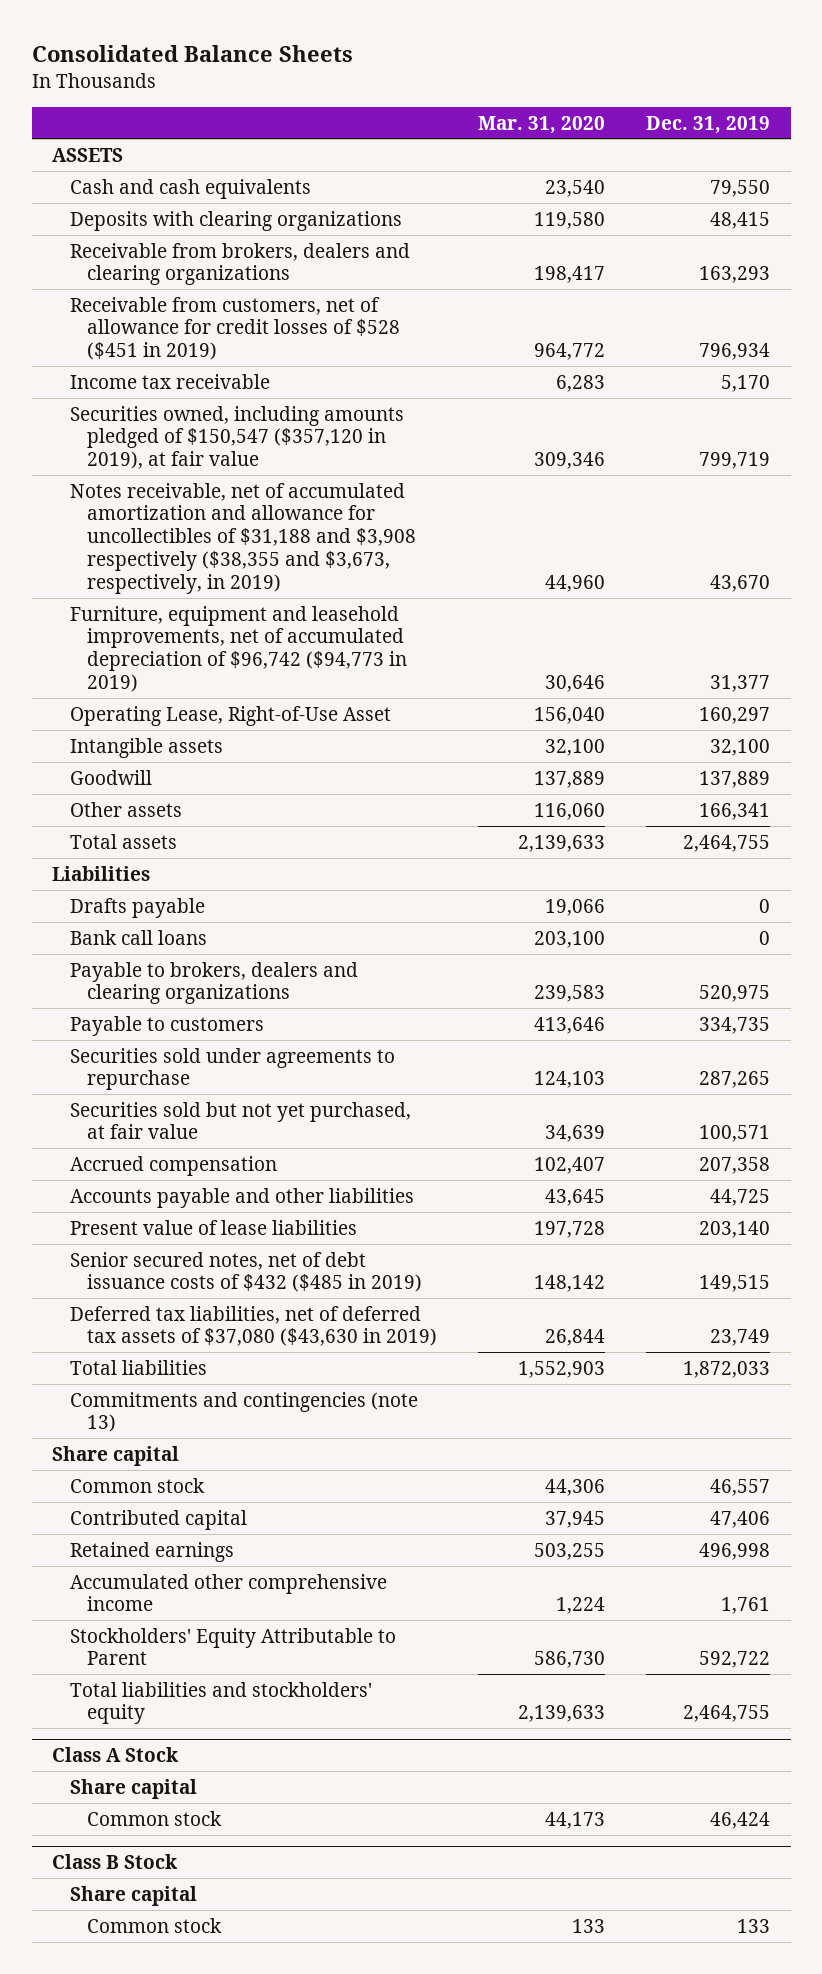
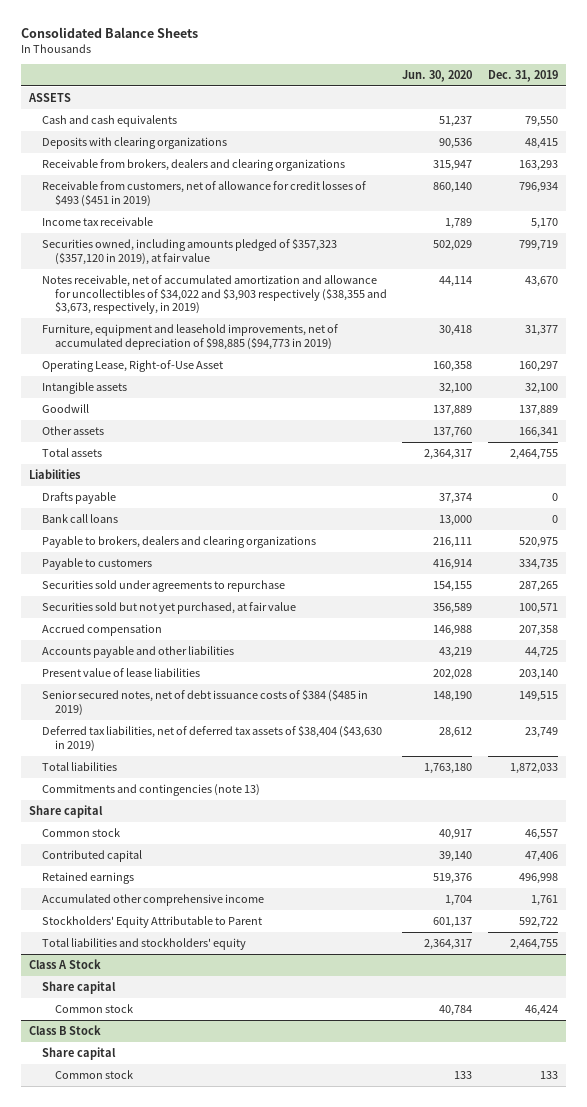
- | Mar. 31, 2020 | Dec. 31, 2019
+ | Jun. 30, 2020 | Dec. 31, 2019
- Receivable from customers, net of allowance for credit losses of $528 ($451 in 2019) | 964,772 | 796,934
+ Receivable from customers, net of allowance for credit losses of $493 ($451 in 2019) | 860,140 | 796,934
- Securities owned, including amounts pledged of $150,547 ($357,120 in 2019), at fair value | 309,346 | 799,719
- Notes receivable, net of accumulated amortization and allowance for uncollectibles of $31,188 and $3,908 respectively ($38,355 and $3,673, respectively, in 2019) | 44,960 | 43,670
- Furniture, equipment and leasehold improvements, net of accumulated depreciation of $96,742 ($94,773 in 2019) | 30,646 | 31,377
+ Securities owned, including amounts pledged of $357,323 ($357,120 in 2019), at fair value | 502,029 | 799,719
+ Notes receivable, net of accumulated amortization and allowance for uncollectibles of $34,022 and $3,903 respectively ($38,355 and $3,673, respectively, in 2019) | 44,114 | 43,670
+ Furniture, equipment and leasehold improvements, net of accumulated depreciation of $98,885 ($94,773 in 2019) | 30,418 | 31,377
- Senior secured notes, net of debt issuance costs of $432 ($485 in 2019) | 148,142 | 149,515
- Deferred tax liabilities, net of deferred tax assets of $37,080 ($43,630 in 2019) | 26,844 | 23,749
+ Senior secured notes, net of debt issuance costs of $384 ($485 in 2019) | 148,190 | 149,515
+ Deferred tax liabilities, net of deferred tax assets of $38,404 ($43,630 in 2019) | 28,612 | 23,749

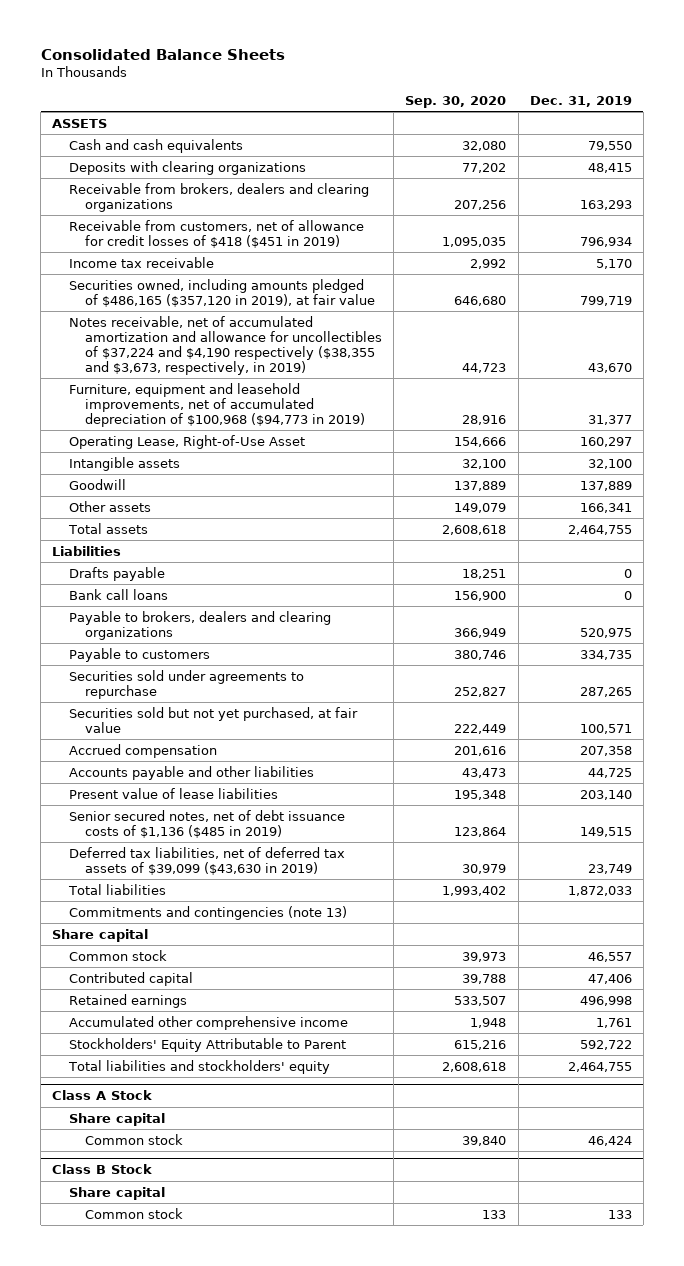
- | Jun. 30, 2020 | Dec. 31, 2019
+ | Sep. 30, 2020 | Dec. 31, 2019
- Receivable from customers, net of allowance for credit losses of $493 ($451 in 2019) | 860,140 | 796,934
+ Receivable from customers, net of allowance for credit losses of $418 ($451 in 2019) | 1,095,035 | 796,934
- Securities owned, including amounts pledged of $357,323 ($357,120 in 2019), at fair value | 502,029 | 799,719
- Notes receivable, net of accumulated amortization and allowance for uncollectibles of $34,022 and $3,903 respectively ($38,355 and $3,673, respectively, in 2019) | 44,114 | 43,670
- Furniture, equipment and leasehold improvements, net of accumulated depreciation of $98,885 ($94,773 in 2019) | 30,418 | 31,377
+ Securities owned, including amounts pledged of $486,165 ($357,120 in 2019), at fair value | 646,680 | 799,719
+ Notes receivable, net of accumulated amortization and allowance for uncollectibles of $37,224 and $4,190 respectively ($38,355 and $3,673, respectively, in 2019) | 44,723 | 43,670
+ Furniture, equipment and leasehold improvements, net of accumulated depreciation of $100,968 ($94,773 in 2019) | 28,916 | 31,377
- Senior secured notes, net of debt issuance costs of $384 ($485 in 2019) | 148,190 | 149,515
- Deferred tax liabilities, net of deferred tax assets of $38,404 ($43,630 in 2019) | 28,612 | 23,749
+ Senior secured notes, net of debt issuance costs of $1,136 ($485 in 2019) | 123,864 | 149,515
+ Deferred tax liabilities, net of deferred tax assets of $39,099 ($43,630 in 2019) | 30,979 | 23,749

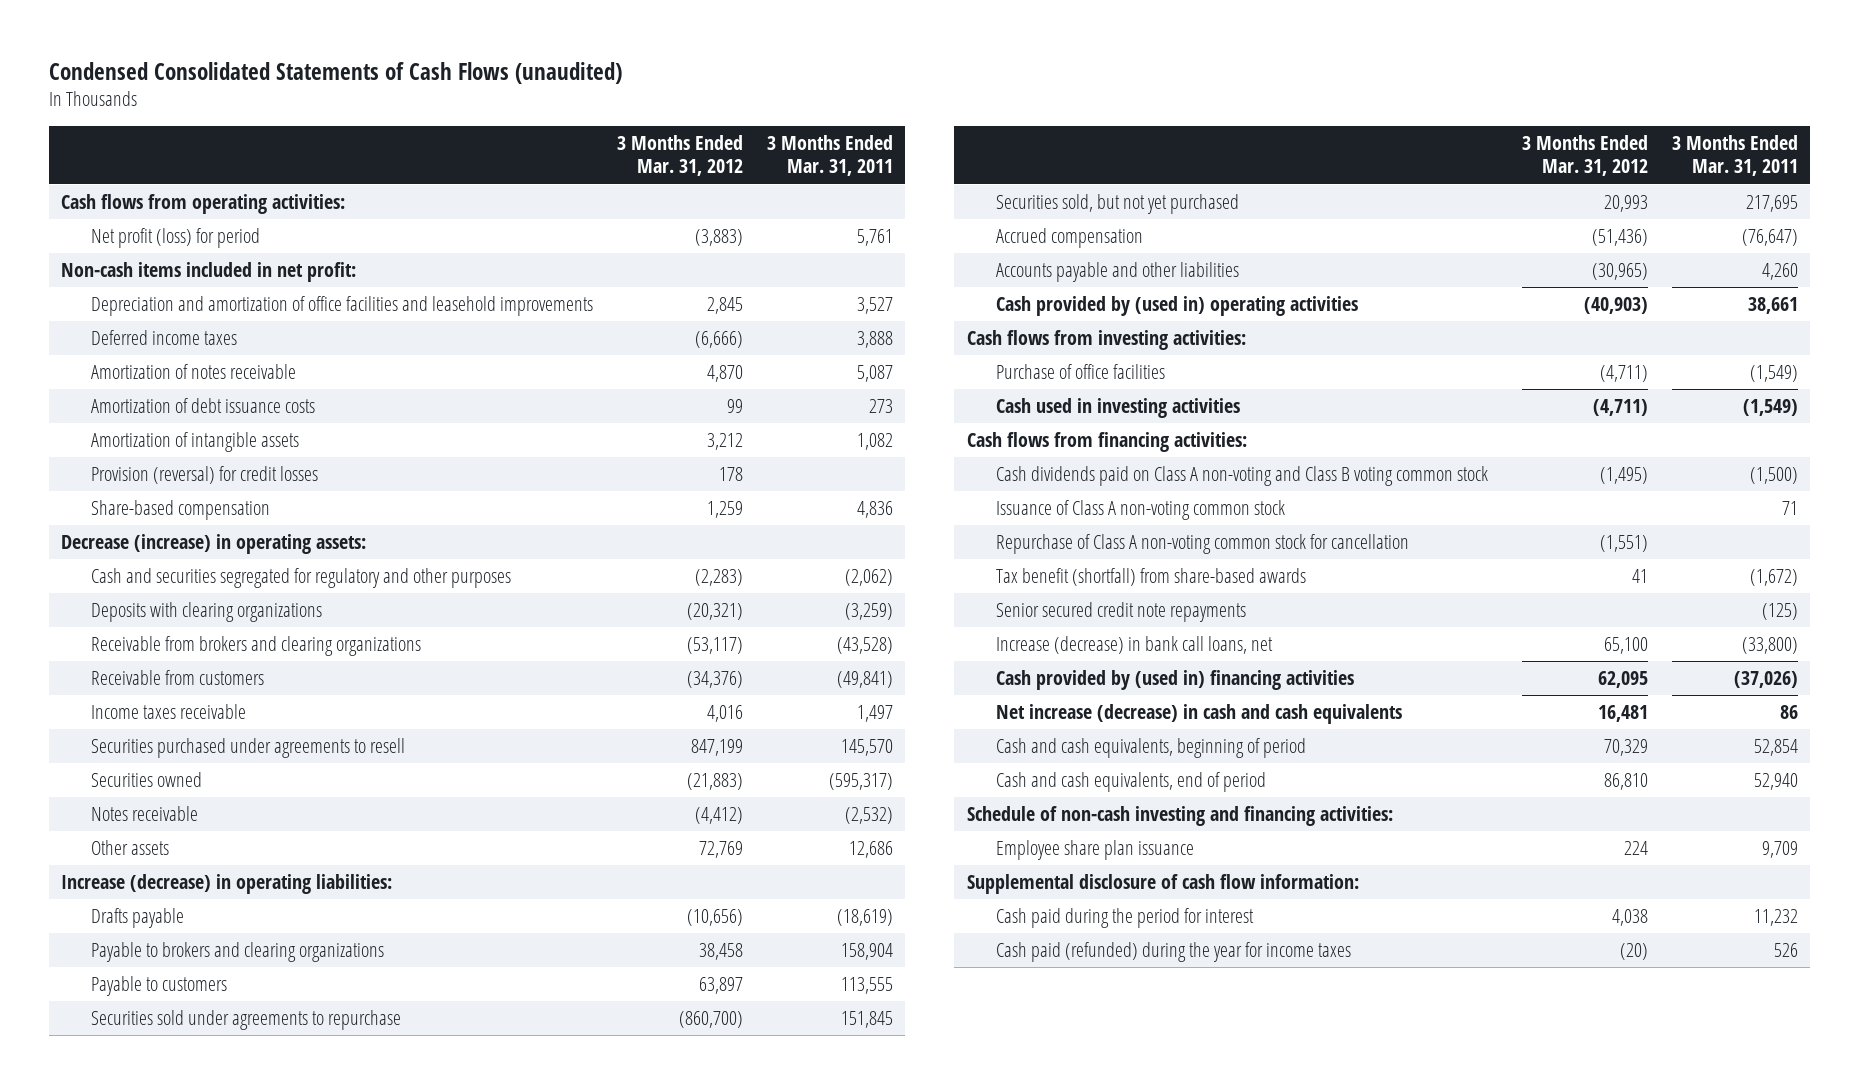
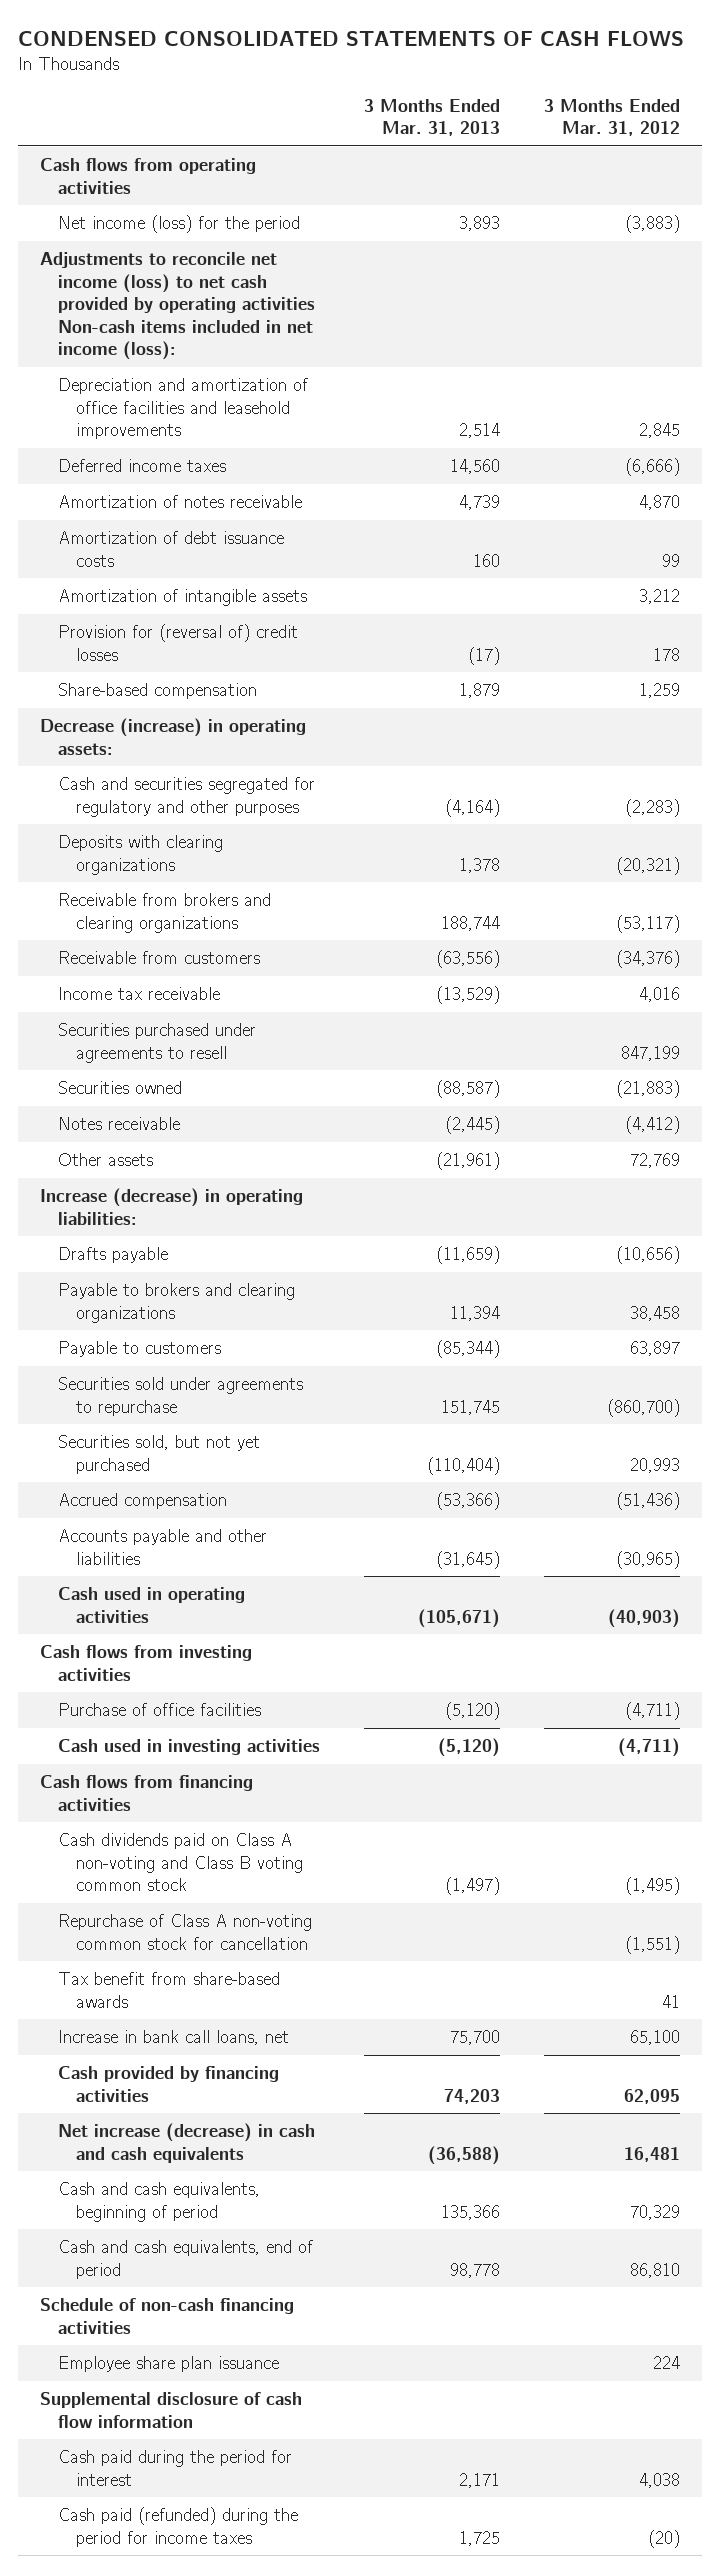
- Condensed Consolidated Statements of Cash Flows (unaudited)
+ CONDENSED CONSOLIDATED STATEMENTS OF CASH FLOWS
- | 3 Months Ended Mar. 31, 2012 | 3 Months Ended Mar. 31, 2011
+ | 3 Months Ended Mar. 31, 2013 | 3 Months Ended Mar. 31, 2012
- Cash flows from operating activities:
- Net profit (loss) for period | (3,883) | 5,761
- Non-cash items included in net profit:
+ Cash flows from operating activities
+ Net income (loss) for the period | 3,893 | (3,883)
+ Adjustments to reconcile net income (loss) to net cash provided by operating activities Non-cash items included in net income (loss):
- Provision (reversal) for credit losses | 178 |
+ Provision for (reversal of) credit losses | (17) | 178
- Income taxes receivable | 4,016 | 1,497
+ Income tax receivable | (13,529) | 4,016
- Cash provided by (used in) operating activities | (40,903) | 38,661
- Cash flows from investing activities:
+ Cash used in operating activities | (105,671) | (40,903)
+ Cash flows from investing activities
- Cash flows from financing activities:
+ Cash flows from financing activities
- Issuance of Class A non-voting common stock | | 71
- Tax benefit (shortfall) from share-based awards | 41 | (1,672)
- Senior secured credit note repayments | | (125)
- Increase (decrease) in bank call loans, net | 65,100 | (33,800)
- Cash provided by (used in) financing activities | 62,095 | (37,026)
+ Tax benefit from share-based awards | | 41
+ Increase in bank call loans, net | 75,700 | 65,100
+ Cash provided by financing activities | 74,203 | 62,095
- Schedule of non-cash investing and financing activities:
+ Schedule of non-cash financing activities
- Supplemental disclosure of cash flow information:
+ Supplemental disclosure of cash flow information
- Cash paid (refunded) during the year for income taxes | (20) | 526
+ Cash paid (refunded) during the period for income taxes | 1,725 | (20)

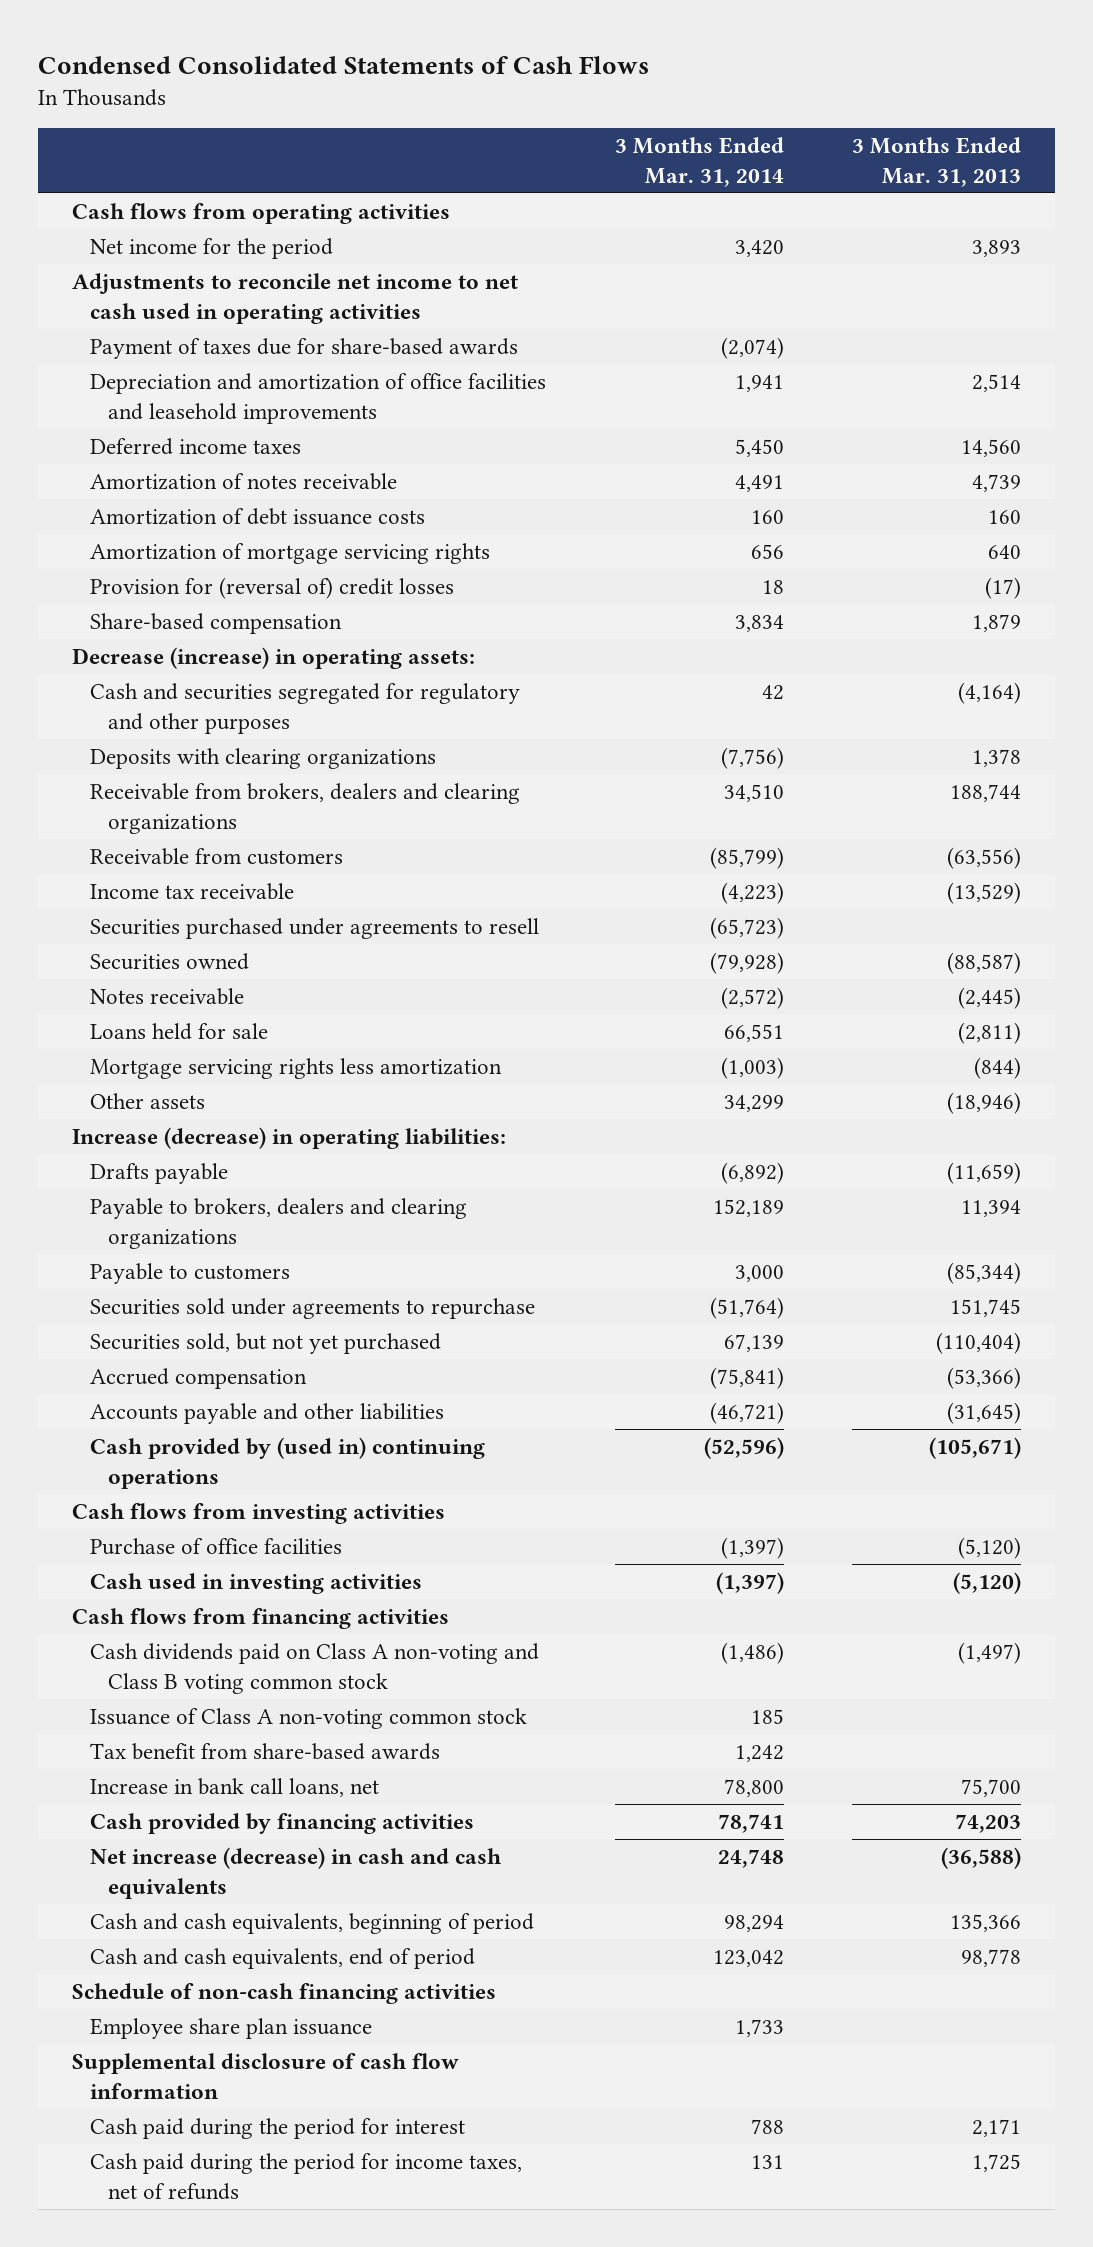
- CONDENSED CONSOLIDATED STATEMENTS OF CASH FLOWS
+ Condensed Consolidated Statements of Cash Flows
- | 3 Months Ended Mar. 31, 2013 | 3 Months Ended Mar. 31, 2012
+ | 3 Months Ended Mar. 31, 2014 | 3 Months Ended Mar. 31, 2013
- Net income (loss) for the period | 3,893 | (3,883)
- Adjustments to reconcile net income (loss) to net cash provided by operating activities Non-cash items included in net income (loss):
+ Net income for the period | 3,420 | 3,893
+ Adjustments to reconcile net income to net cash used in operating activities
+ Payment of taxes due for share-based awards | (2,074) |
- Amortization of intangible assets | | 3,212
+ Amortization of mortgage servicing rights | 656 | 640
- Receivable from brokers and clearing organizations | 188,744 | (53,117)
+ Receivable from brokers, dealers and clearing organizations | 34,510 | 188,744
- Other assets | (21,961) | 72,769
+ Loans held for sale | 66,551 | (2,811)
+ Mortgage servicing rights less amortization | (1,003) | (844)
+ Other assets | 34,299 | (18,946)
- Payable to brokers and clearing organizations | 11,394 | 38,458
+ Payable to brokers, dealers and clearing organizations | 152,189 | 11,394
- Cash used in operating activities | (105,671) | (40,903)
+ Cash provided by (used in) continuing operations | (52,596) | (105,671)
- Repurchase of Class A non-voting common stock for cancellation | | (1,551)
+ Issuance of Class A non-voting common stock | 185 |
- Cash paid (refunded) during the period for income taxes | 1,725 | (20)
+ Cash paid during the period for income taxes, net of refunds | 131 | 1,725

